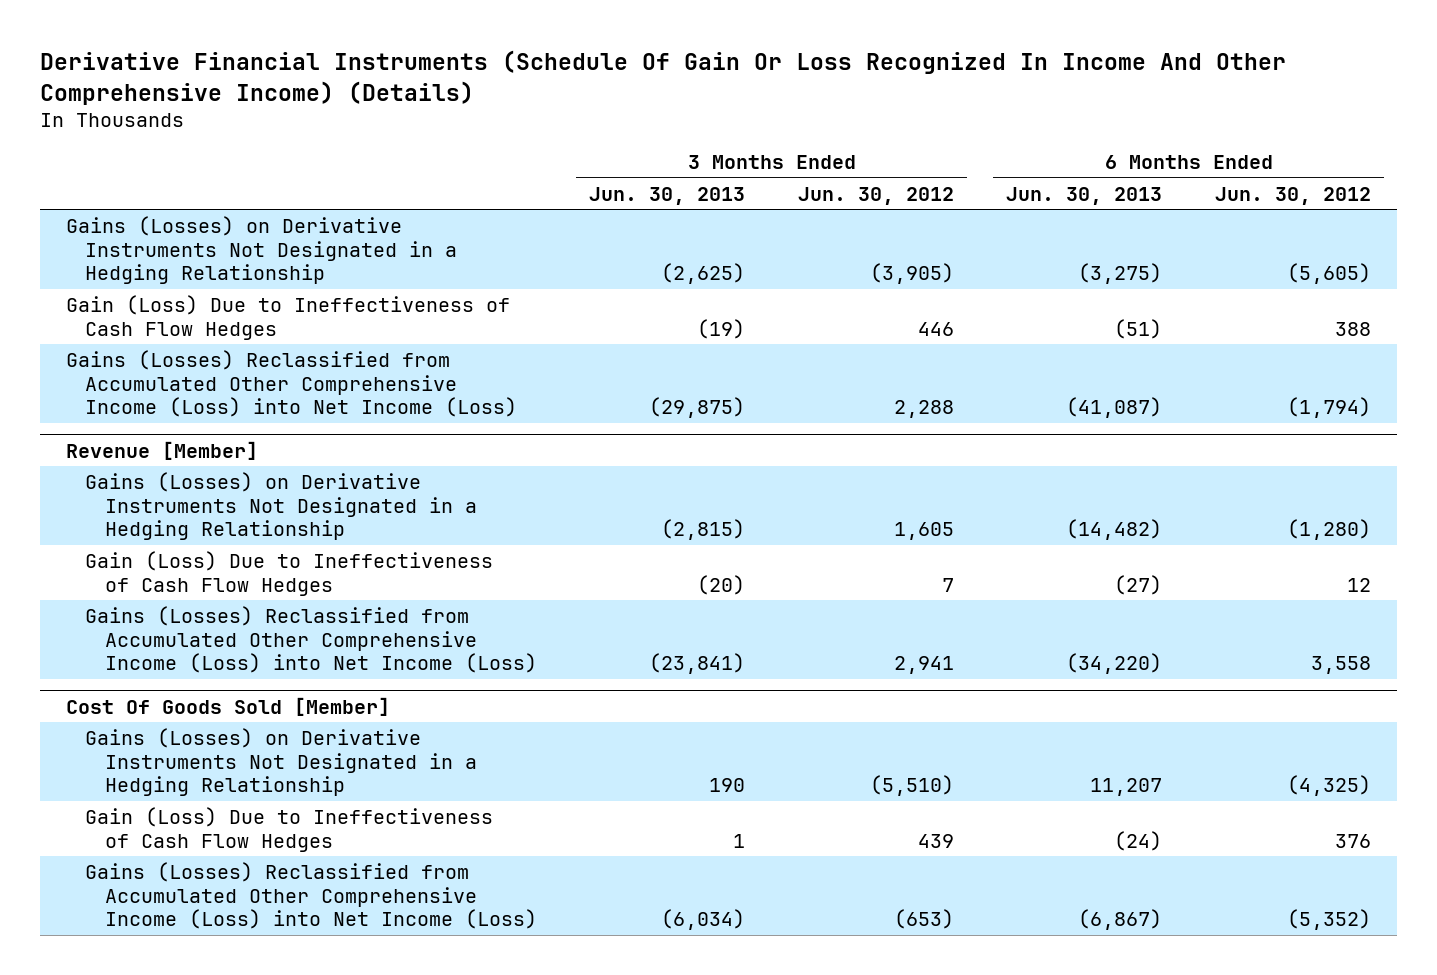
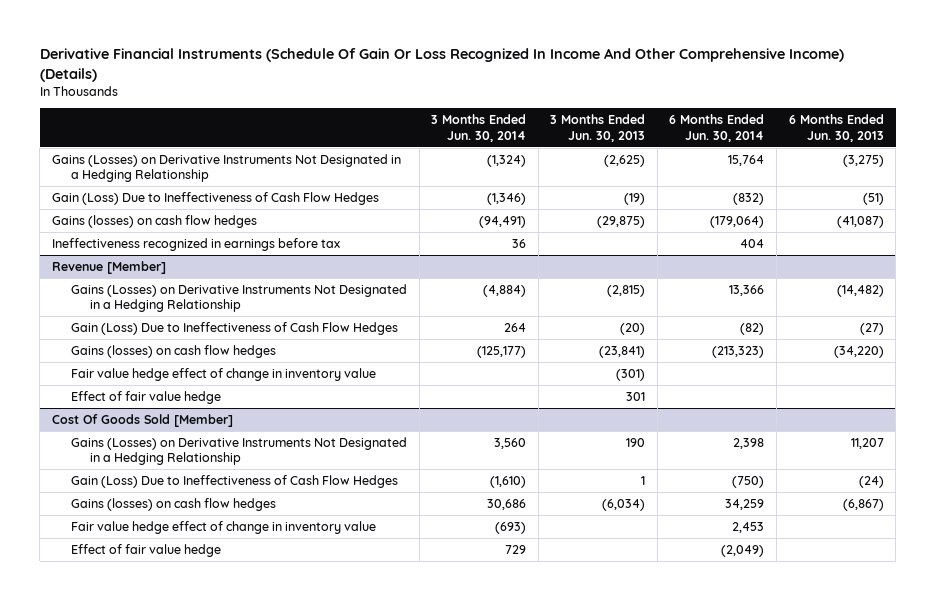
- | 3 Months Ended Jun. 30, 2013 | 3 Months Ended Jun. 30, 2012 | 6 Months Ended Jun. 30, 2013 | 6 Months Ended Jun. 30, 2012
+ | 3 Months Ended Jun. 30, 2014 | 3 Months Ended Jun. 30, 2013 | 6 Months Ended Jun. 30, 2014 | 6 Months Ended Jun. 30, 2013
- Gains (Losses) Reclassified from Accumulated Other Comprehensive Income (Loss) into Net Income (Loss) | (29,875) | 2,288 | (41,087) | (1,794)
+ Gains (losses) on cash flow hedges | (94,491) | (29,875) | (179,064) | (41,087)
+ Ineffectiveness recognized in earnings before tax | 36 | | 404 |
@ Revenue [Member]
- Gains (Losses) Reclassified from Accumulated Other Comprehensive Income (Loss) into Net Income (Loss) | (23,841) | 2,941 | (34,220) | 3,558
+ Gains (losses) on cash flow hedges | (125,177) | (23,841) | (213,323) | (34,220)
+ Fair value hedge effect of change in inventory value | | (301) | |
+ Effect of fair value hedge | | 301 | |
@ Cost Of Goods Sold [Member]
- Gains (Losses) Reclassified from Accumulated Other Comprehensive Income (Loss) into Net Income (Loss) | (6,034) | (653) | (6,867) | (5,352)
+ Gains (losses) on cash flow hedges | 30,686 | (6,034) | 34,259 | (6,867)
+ Fair value hedge effect of change in inventory value | (693) | | 2,453 |
+ Effect of fair value hedge | 729 | | (2,049) |

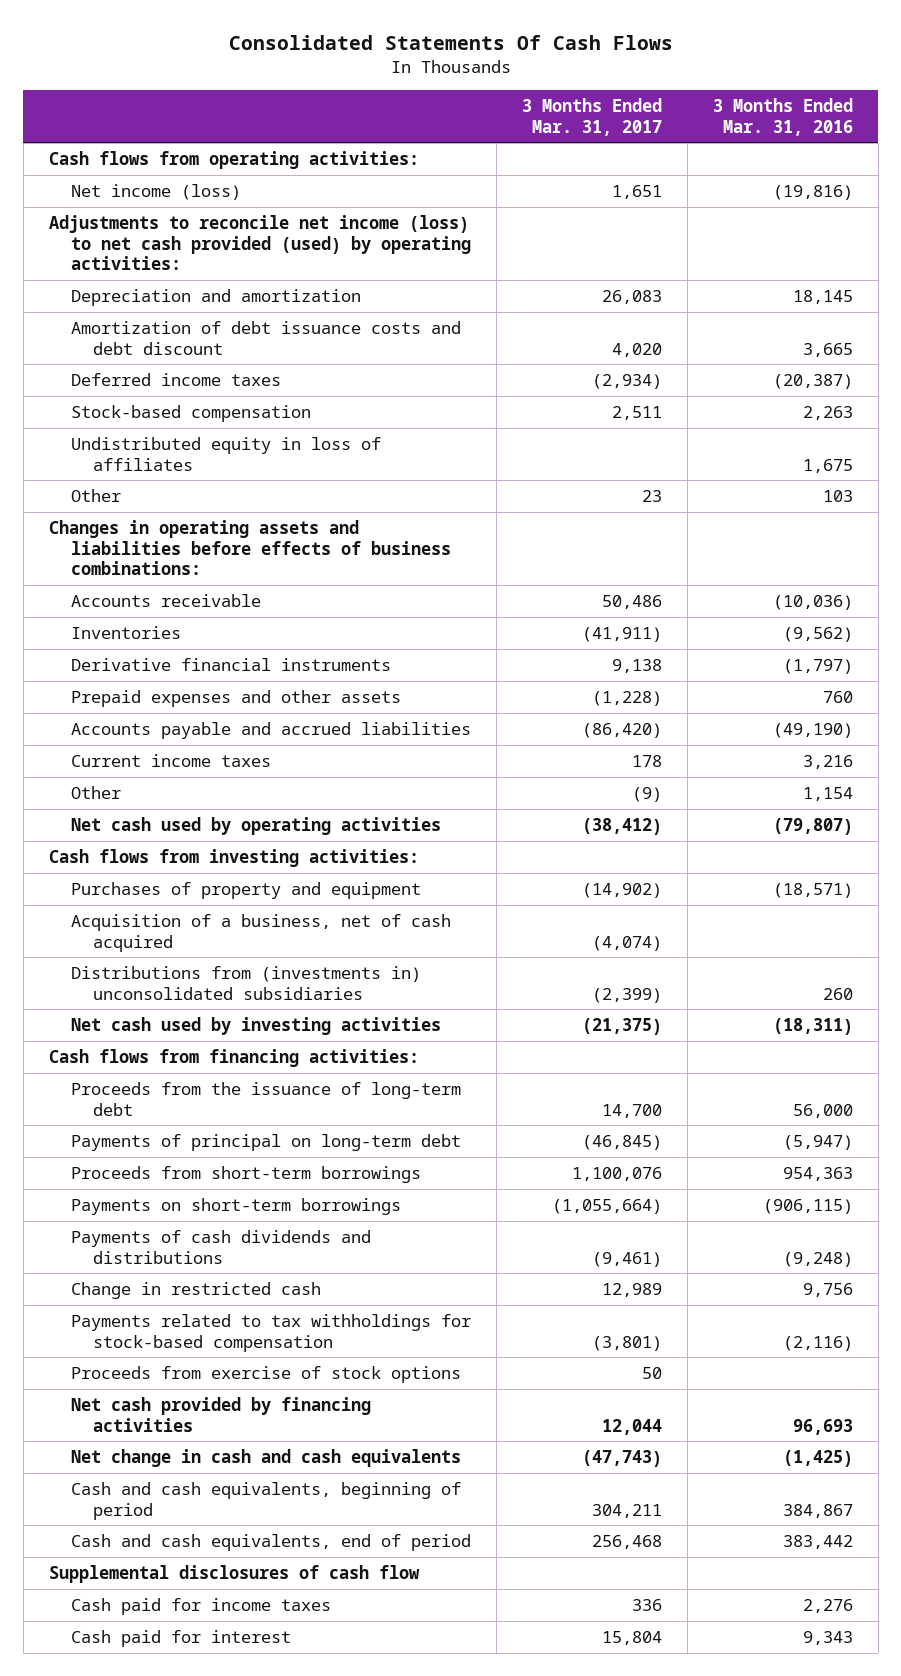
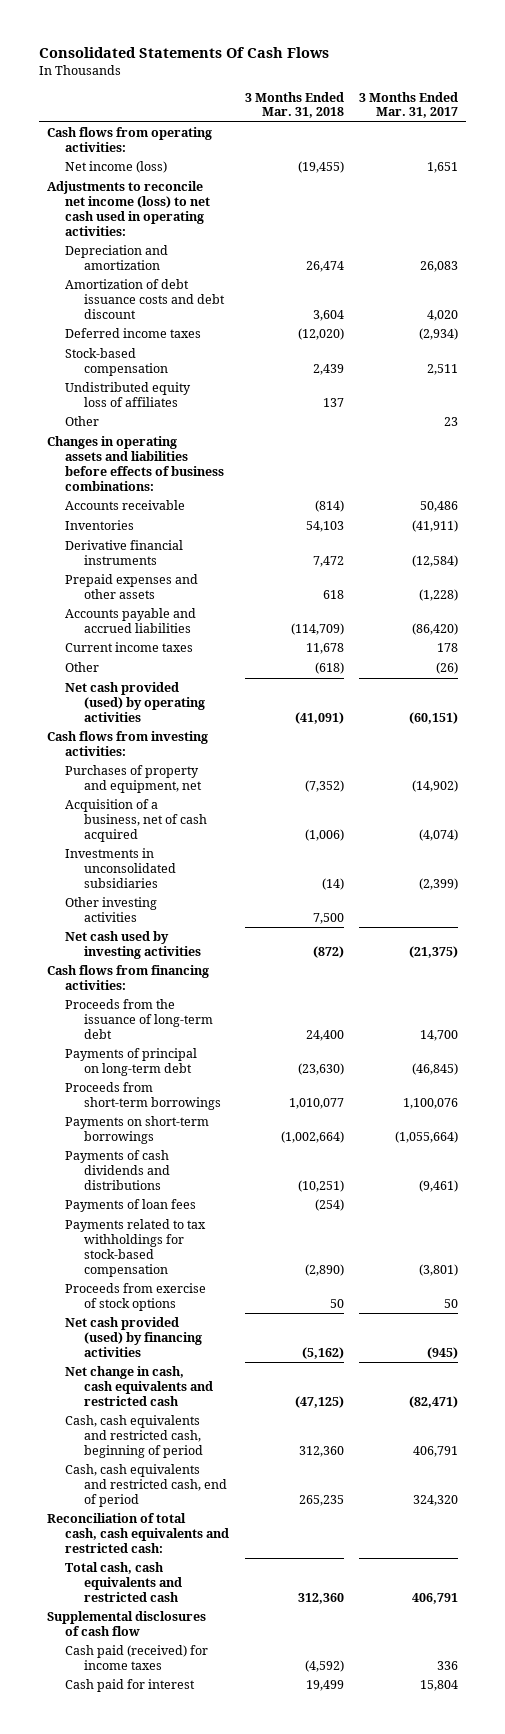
- | 3 Months Ended Mar. 31, 2017 | 3 Months Ended Mar. 31, 2016
+ | 3 Months Ended Mar. 31, 2018 | 3 Months Ended Mar. 31, 2017
- Adjustments to reconcile net income (loss) to net cash provided (used) by operating activities:
+ Adjustments to reconcile net income (loss) to net cash used in operating activities:
- Undistributed equity in loss of affiliates | | 1,675
+ Undistributed equity loss of affiliates | 137 |
- Derivative financial instruments | 9,138 | (1,797)
+ Derivative financial instruments | 7,472 | (12,584)
- Other | (9) | 1,154
- Net cash used by operating activities | (38,412) | (79,807)
+ Other | (618) | (26)
+ Net cash provided (used) by operating activities | (41,091) | (60,151)
- Purchases of property and equipment | (14,902) | (18,571)
+ Purchases of property and equipment, net | (7,352) | (14,902)
- Distributions from (investments in) unconsolidated subsidiaries | (2,399) | 260
+ Investments in unconsolidated subsidiaries | (14) | (2,399)
+ Other investing activities | 7,500 |
- Change in restricted cash | 12,989 | 9,756
+ Payments of loan fees | (254) |
- Net cash provided by financing activities | 12,044 | 96,693
- Net change in cash and cash equivalents | (47,743) | (1,425)
- Cash and cash equivalents, beginning of period | 304,211 | 384,867
- Cash and cash equivalents, end of period | 256,468 | 383,442
+ Net cash provided (used) by financing activities | (5,162) | (945)
+ Net change in cash, cash equivalents and restricted cash | (47,125) | (82,471)
+ Cash, cash equivalents and restricted cash, beginning of period | 312,360 | 406,791
+ Cash, cash equivalents and restricted cash, end of period | 265,235 | 324,320
+ Reconciliation of total cash, cash equivalents and restricted cash:
+ Total cash, cash equivalents and restricted cash | 312,360 | 406,791
- Cash paid for income taxes | 336 | 2,276
+ Cash paid (received) for income taxes | (4,592) | 336

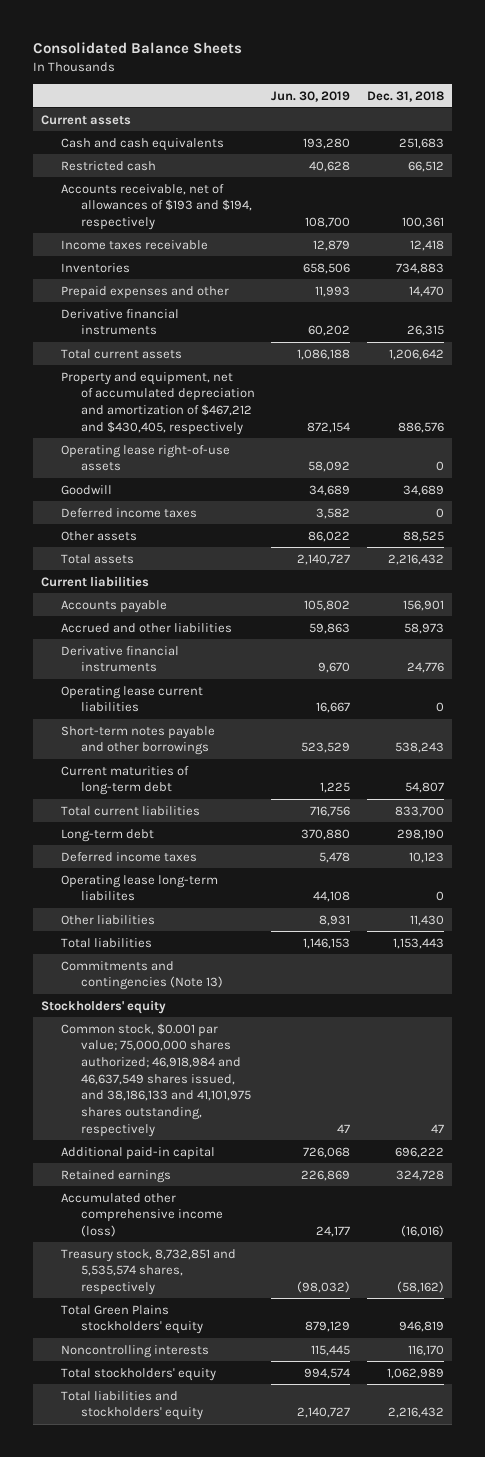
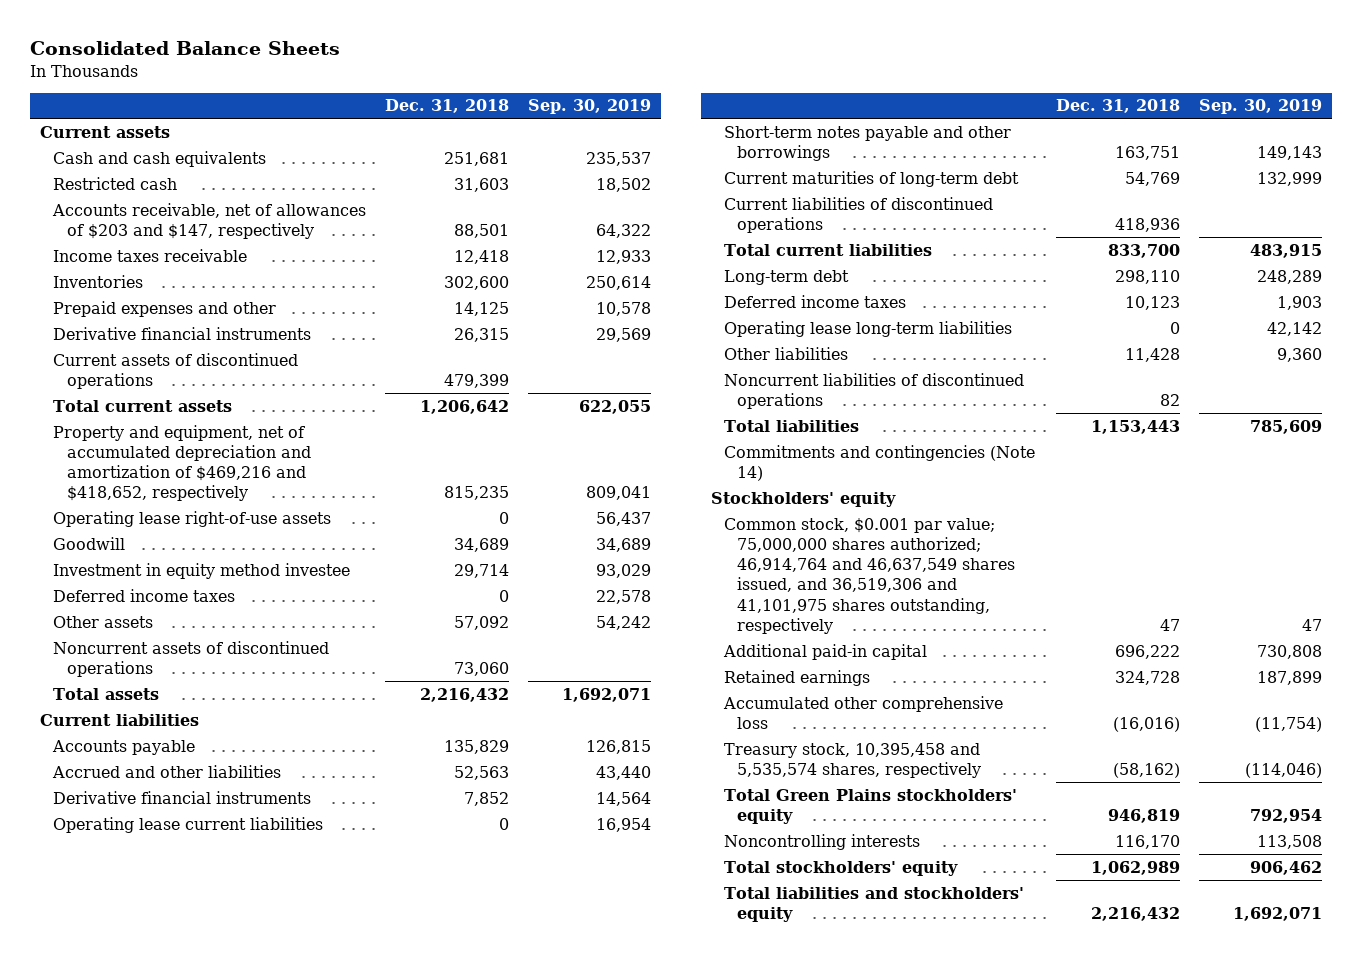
- | Jun. 30, 2019 | Dec. 31, 2018
+ | Dec. 31, 2018 | Sep. 30, 2019
- Cash and cash equivalents | 193,280 | 251,683
- Restricted cash | 40,628 | 66,512
- Accounts receivable, net of allowances of $193 and $194, respectively | 108,700 | 100,361
+ Cash and cash equivalents | 251,681 | 235,537
+ Restricted cash | 31,603 | 18,502
+ Accounts receivable, net of allowances of $203 and $147, respectively | 88,501 | 64,322
- Inventories | 658,506 | 734,883
- Prepaid expenses and other | 11,993 | 14,470
+ Inventories | 302,600 | 250,614
+ Prepaid expenses and other | 14,125 | 10,578
+ Current assets of discontinued operations | 479,399 |
- Property and equipment, net of accumulated depreciation and amortization of $467,212 and $430,405, respectively | 872,154 | 886,576
+ Property and equipment, net of accumulated depreciation and amortization of $469,216 and $418,652, respectively | 815,235 | 809,041
+ Investment in equity method investee | 29,714 | 93,029
- Other assets | 86,022 | 88,525
+ Other assets | 57,092 | 54,242
+ Noncurrent assets of discontinued operations | 73,060 |
- Accounts payable | 105,802 | 156,901
- Accrued and other liabilities | 59,863 | 58,973
- Derivative financial instruments | 9,670 | 24,776
+ Accounts payable | 135,829 | 126,815
+ Accrued and other liabilities | 52,563 | 43,440
+ Derivative financial instruments | 7,852 | 14,564
- Short-term notes payable and other borrowings | 523,529 | 538,243
- Current maturities of long-term debt | 1,225 | 54,807
+ Short-term notes payable and other borrowings | 163,751 | 149,143
+ Current maturities of long-term debt | 54,769 | 132,999
+ Current liabilities of discontinued operations | 418,936 |
- Long-term debt | 370,880 | 298,190
+ Long-term debt | 298,110 | 248,289
- Operating lease long-term liabilites | 44,108 | 0
- Other liabilities | 8,931 | 11,430
+ Operating lease long-term liabilities | 0 | 42,142
+ Other liabilities | 11,428 | 9,360
+ Noncurrent liabilities of discontinued operations | 82 |
- Commitments and contingencies (Note 13)
+ Commitments and contingencies (Note 14)
- Common stock, $0.001 par value; 75,000,000 shares authorized; 46,918,984 and 46,637,549 shares issued, and 38,186,133 and 41,101,975 shares outstanding, respectively | 47 | 47
+ Common stock, $0.001 par value; 75,000,000 shares authorized; 46,914,764 and 46,637,549 shares issued, and 36,519,306 and 41,101,975 shares outstanding, respectively | 47 | 47
- Accumulated other comprehensive income (loss) | 24,177 | (16,016)
- Treasury stock, 8,732,851 and 5,535,574 shares, respectively | (98,032) | (58,162)
+ Accumulated other comprehensive loss | (16,016) | (11,754)
+ Treasury stock, 10,395,458 and 5,535,574 shares, respectively | (58,162) | (114,046)

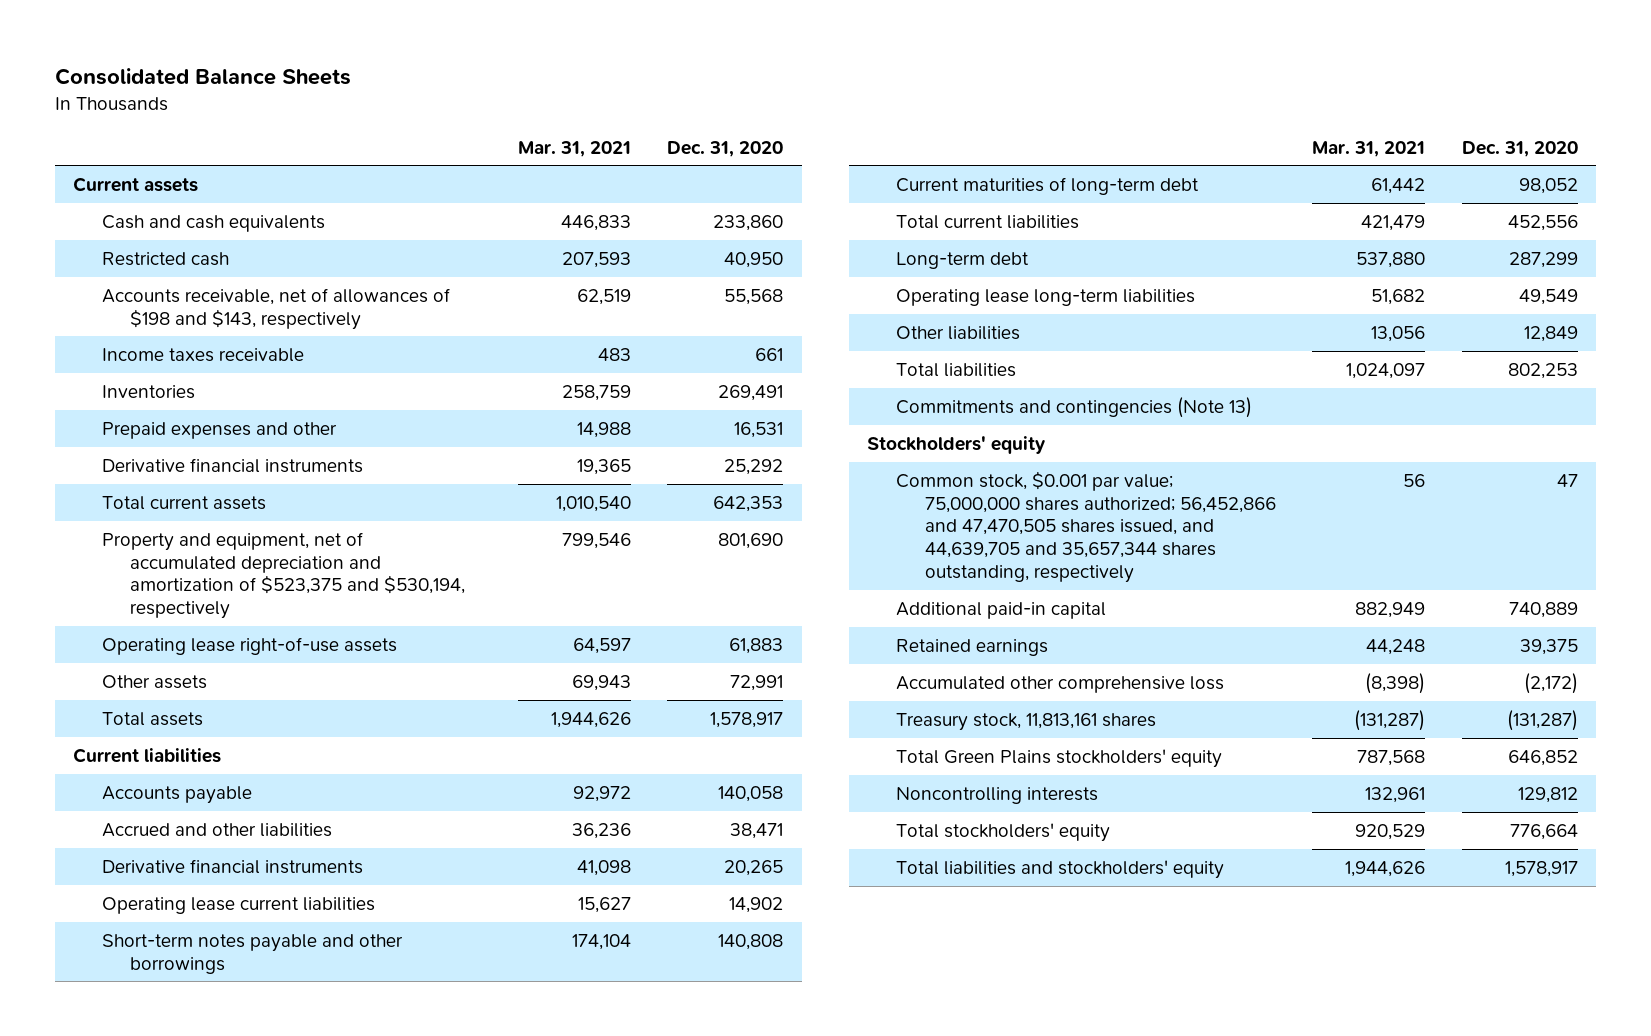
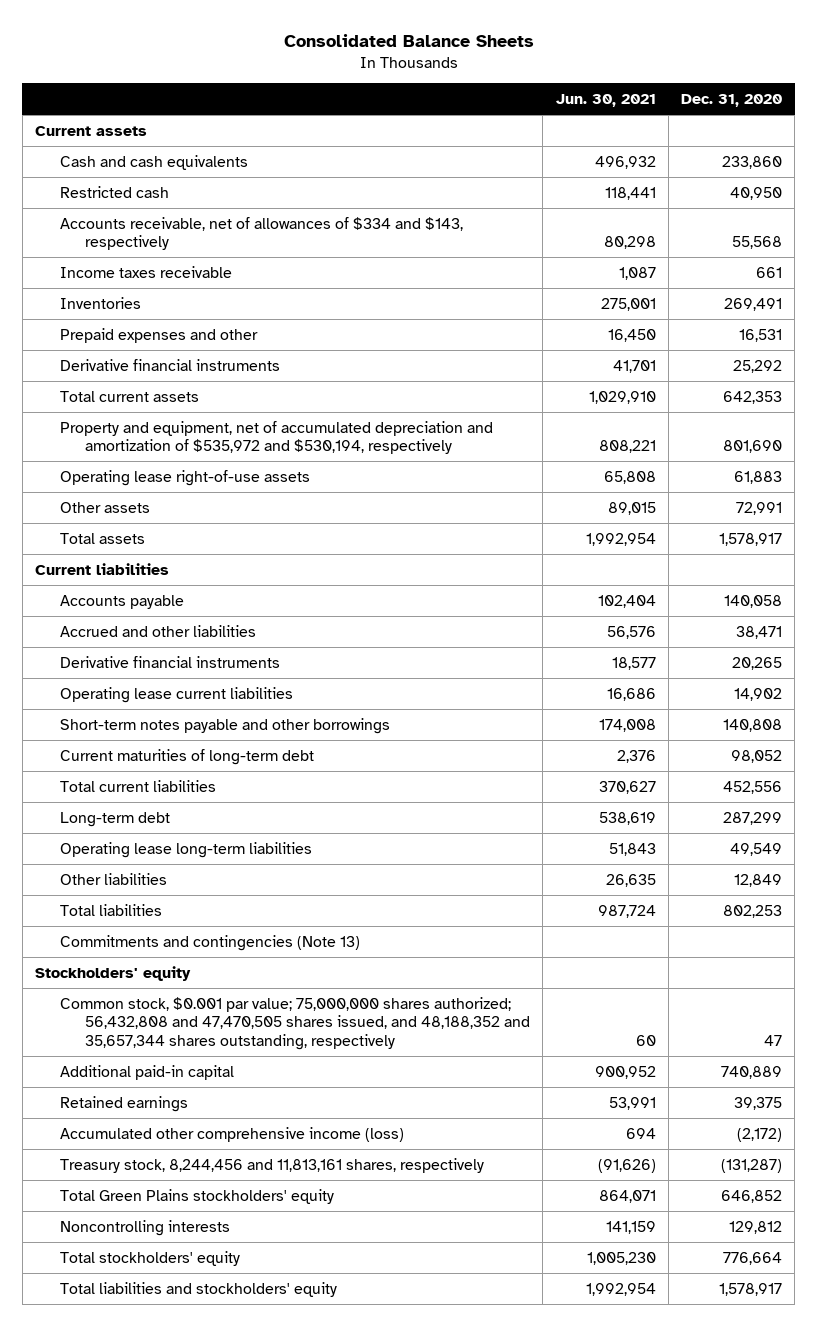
- | Mar. 31, 2021 | Dec. 31, 2020
+ | Jun. 30, 2021 | Dec. 31, 2020
- Accounts receivable, net of allowances of $198 and $143, respectively | 62,519 | 55,568
+ Accounts receivable, net of allowances of $334 and $143, respectively | 80,298 | 55,568
- Property and equipment, net of accumulated depreciation and amortization of $523,375 and $530,194, respectively | 799,546 | 801,690
+ Property and equipment, net of accumulated depreciation and amortization of $535,972 and $530,194, respectively | 808,221 | 801,690
- Common stock, $0.001 par value; 75,000,000 shares authorized; 56,452,866 and 47,470,505 shares issued, and 44,639,705 and 35,657,344 shares outstanding, respectively | 56 | 47
+ Common stock, $0.001 par value; 75,000,000 shares authorized; 56,432,808 and 47,470,505 shares issued, and 48,188,352 and 35,657,344 shares outstanding, respectively | 60 | 47
- Accumulated other comprehensive loss | (8,398) | (2,172)
- Treasury stock, 11,813,161 shares | (131,287) | (131,287)
+ Accumulated other comprehensive income (loss) | 694 | (2,172)
+ Treasury stock, 8,244,456 and 11,813,161 shares, respectively | (91,626) | (131,287)

